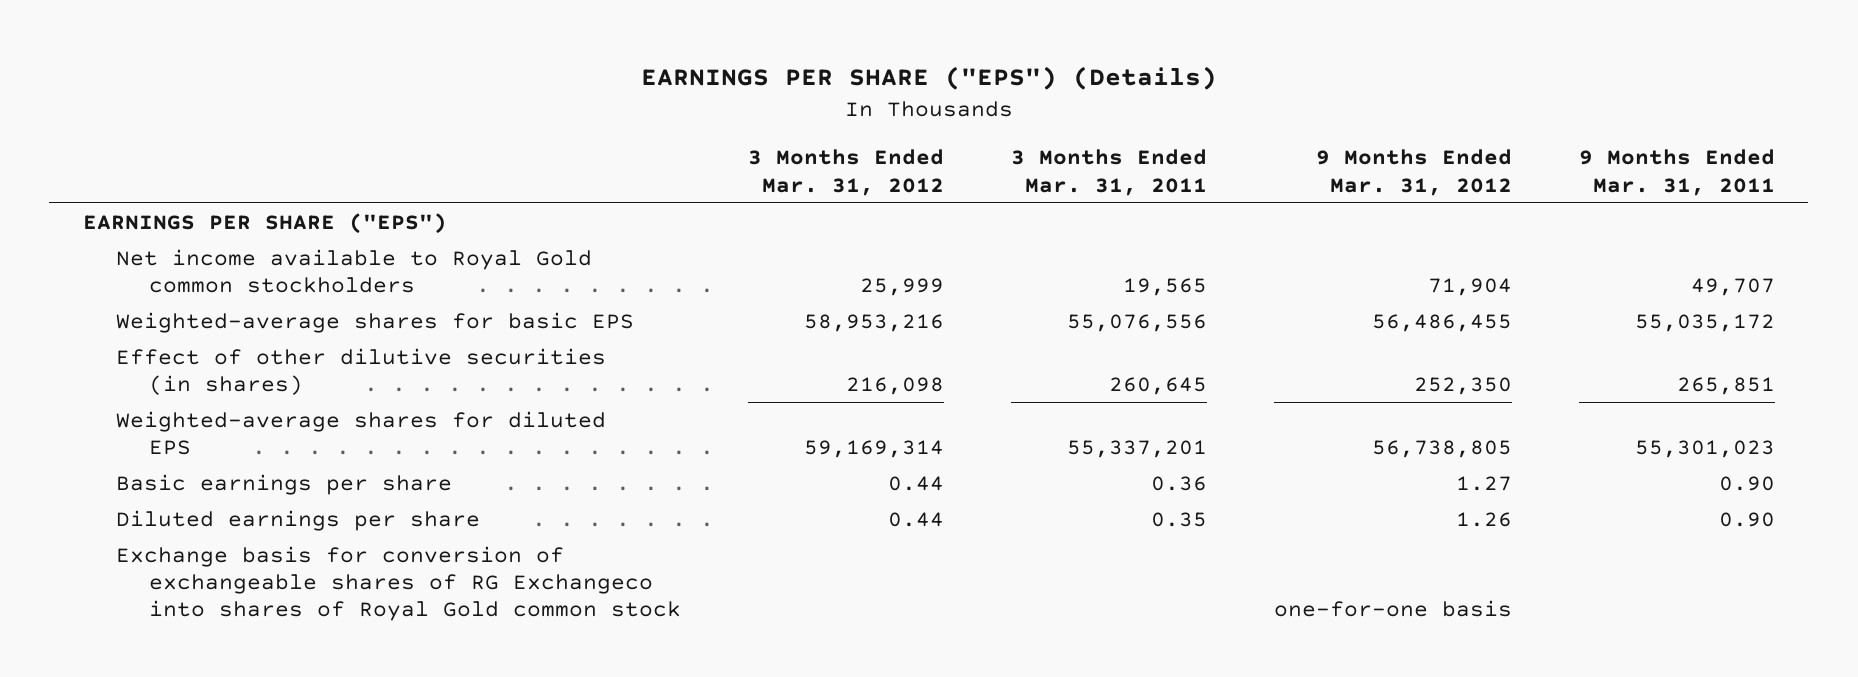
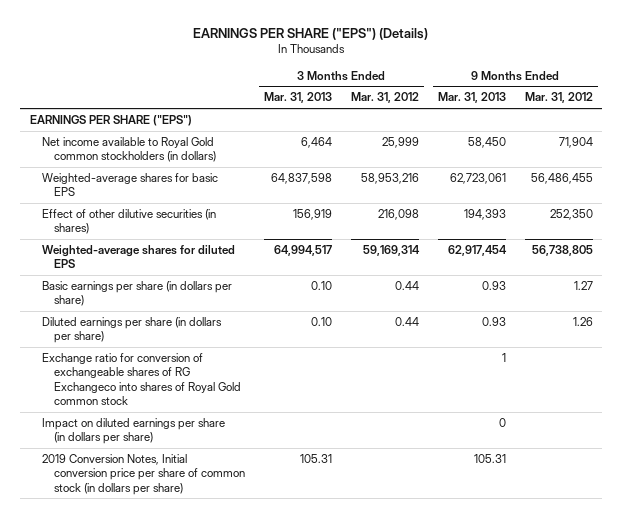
- | 3 Months Ended Mar. 31, 2012 | 3 Months Ended Mar. 31, 2011 | 9 Months Ended Mar. 31, 2012 | 9 Months Ended Mar. 31, 2011
+ | 3 Months Ended Mar. 31, 2013 | 3 Months Ended Mar. 31, 2012 | 9 Months Ended Mar. 31, 2013 | 9 Months Ended Mar. 31, 2012
- Net income available to Royal Gold common stockholders | 25,999 | 19,565 | 71,904 | 49,707
+ Net income available to Royal Gold common stockholders (in dollars) | 6,464 | 25,999 | 58,450 | 71,904
- Basic earnings per share | 0.44 | 0.36 | 1.27 | 0.90
- Diluted earnings per share | 0.44 | 0.35 | 1.26 | 0.90
- Exchange basis for conversion of exchangeable shares of RG Exchangeco into shares of Royal Gold common stock | | | one-for-one basis |
+ Basic earnings per share (in dollars per share) | 0.10 | 0.44 | 0.93 | 1.27
+ Diluted earnings per share (in dollars per share) | 0.10 | 0.44 | 0.93 | 1.26
+ Exchange ratio for conversion of exchangeable shares of RG Exchangeco into shares of Royal Gold common stock | | | 1 |
+ Impact on diluted earnings per share (in dollars per share) | | | 0 |
+ 2019 Conversion Notes, Initial conversion price per share of common stock (in dollars per share) | 105.31 | | 105.31 |

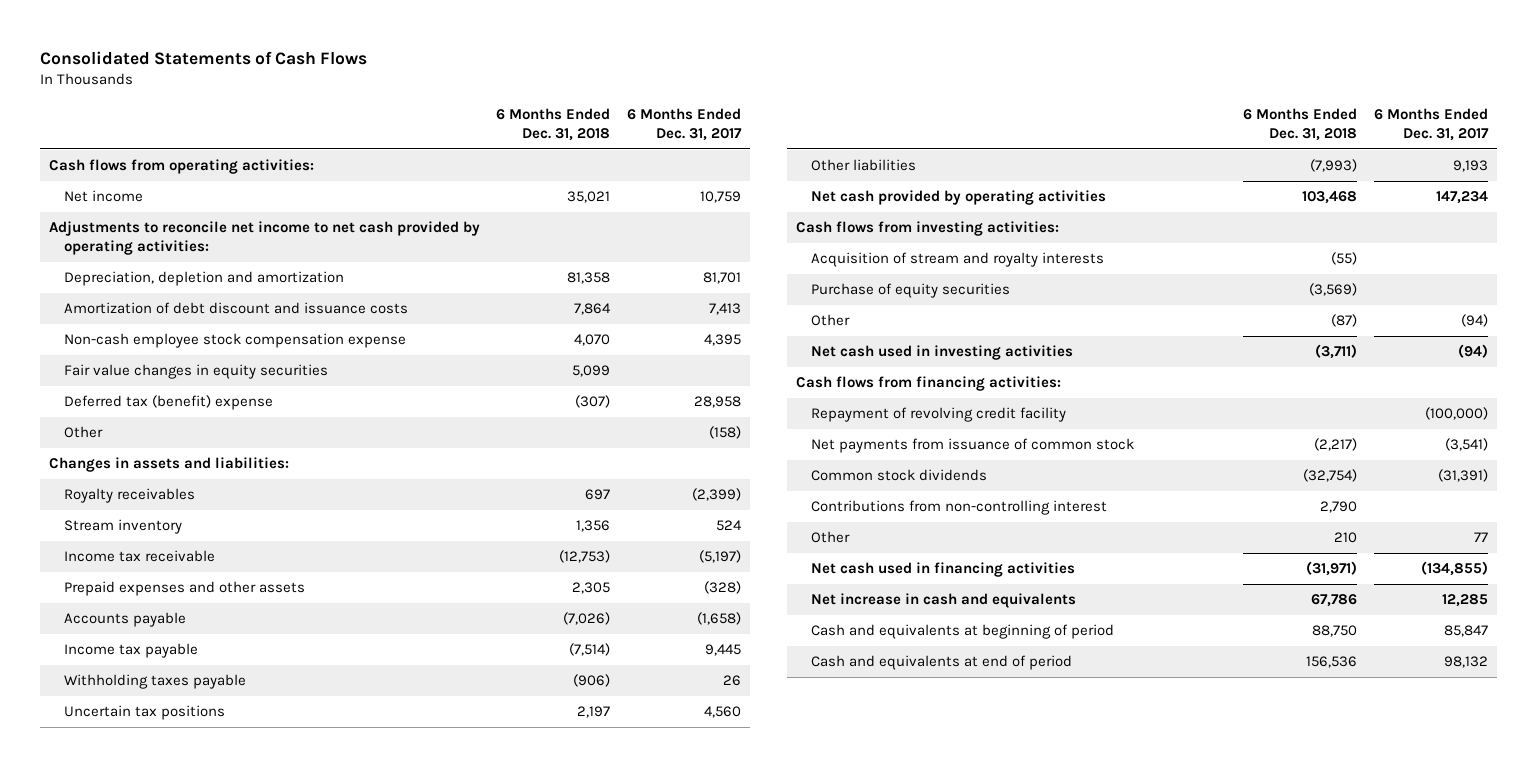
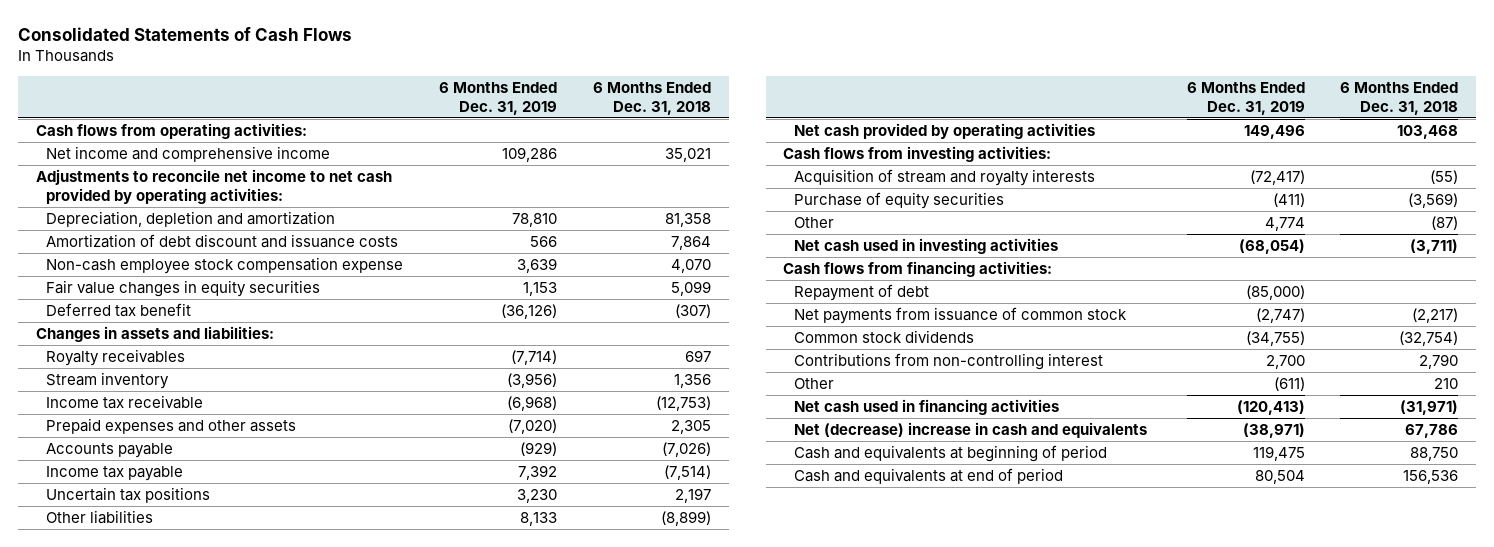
- | 6 Months Ended Dec. 31, 2018 | 6 Months Ended Dec. 31, 2017
+ | 6 Months Ended Dec. 31, 2019 | 6 Months Ended Dec. 31, 2018
- Net income | 35,021 | 10,759
+ Net income and comprehensive income | 109,286 | 35,021
- Deferred tax (benefit) expense | (307) | 28,958
- Other | | (158)
+ Deferred tax benefit | (36,126) | (307)
- Withholding taxes payable | (906) | 26
- Other liabilities | (7,993) | 9,193
+ Other liabilities | 8,133 | (8,899)
- Repayment of revolving credit facility | | (100,000)
+ Repayment of debt | (85,000) |
- Net increase in cash and equivalents | 67,786 | 12,285
+ Net (decrease) increase in cash and equivalents | (38,971) | 67,786

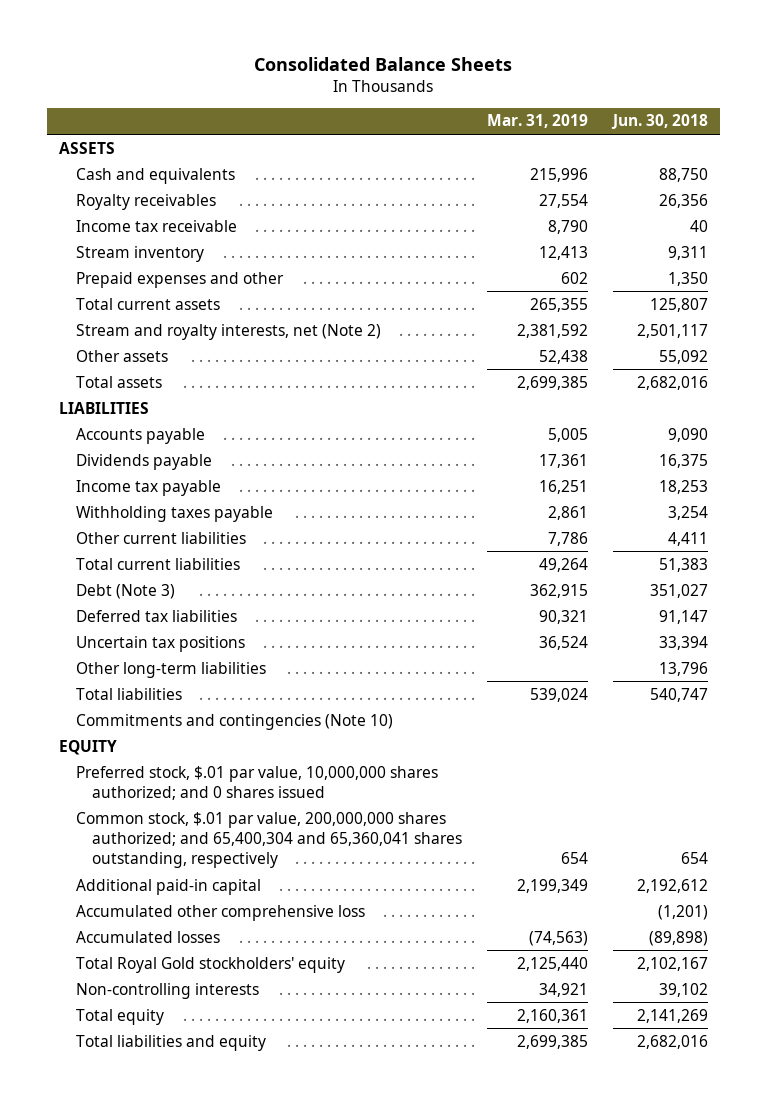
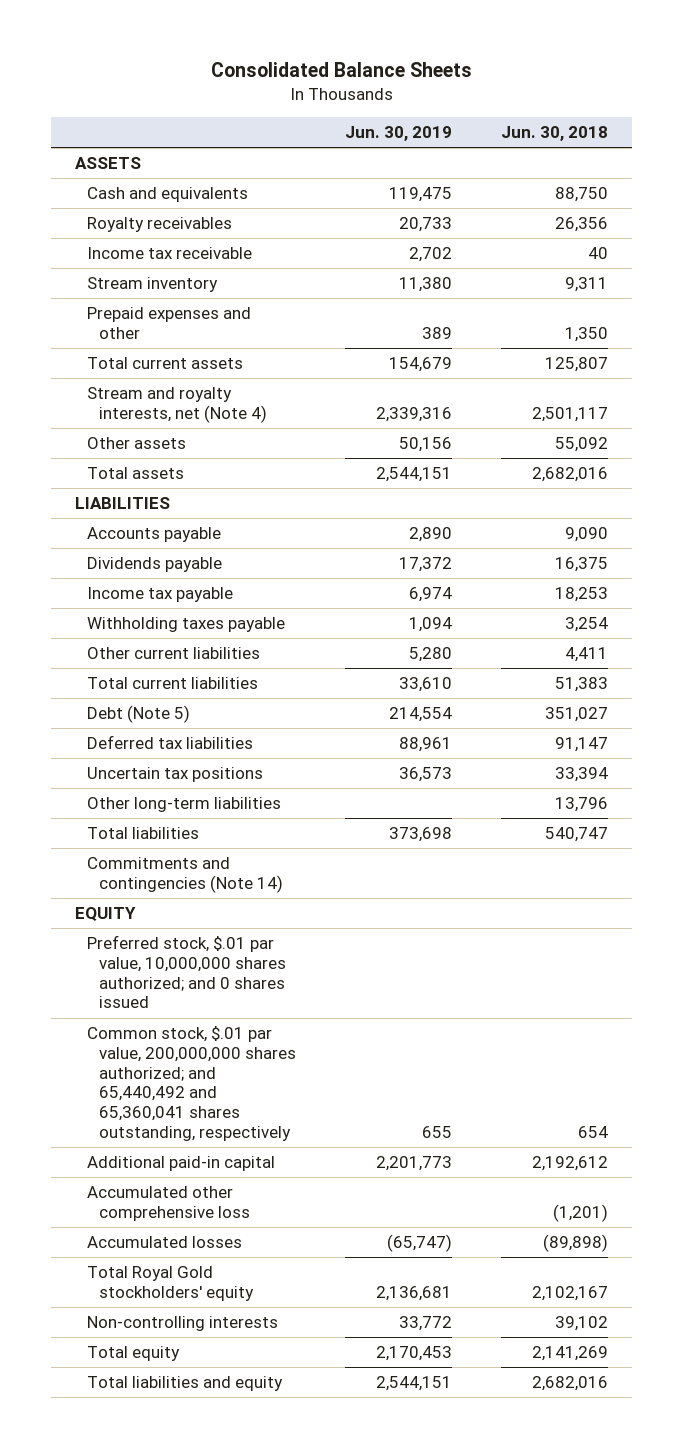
- | Mar. 31, 2019 | Jun. 30, 2018
+ | Jun. 30, 2019 | Jun. 30, 2018
- Stream and royalty interests, net (Note 2) | 2,381,592 | 2,501,117
+ Stream and royalty interests, net (Note 4) | 2,339,316 | 2,501,117
- Debt (Note 3) | 362,915 | 351,027
+ Debt (Note 5) | 214,554 | 351,027
- Commitments and contingencies (Note 10)
+ Commitments and contingencies (Note 14)
- Common stock, $.01 par value, 200,000,000 shares authorized; and 65,400,304 and 65,360,041 shares outstanding, respectively | 654 | 654
+ Common stock, $.01 par value, 200,000,000 shares authorized; and 65,440,492 and 65,360,041 shares outstanding, respectively | 655 | 654

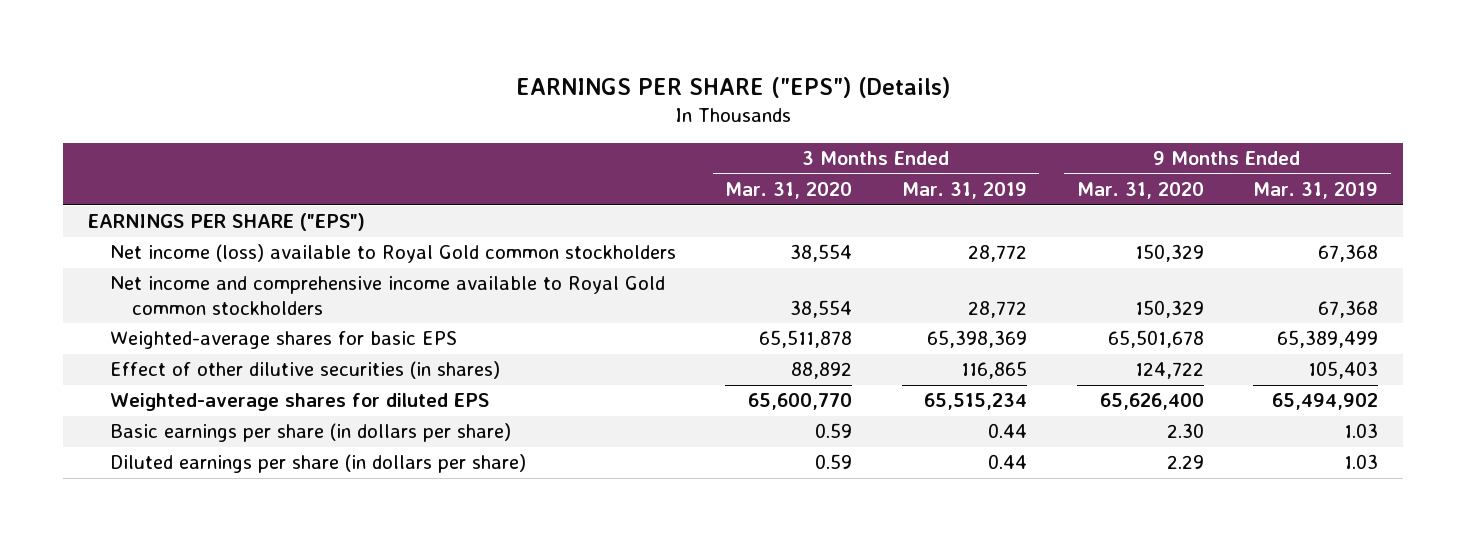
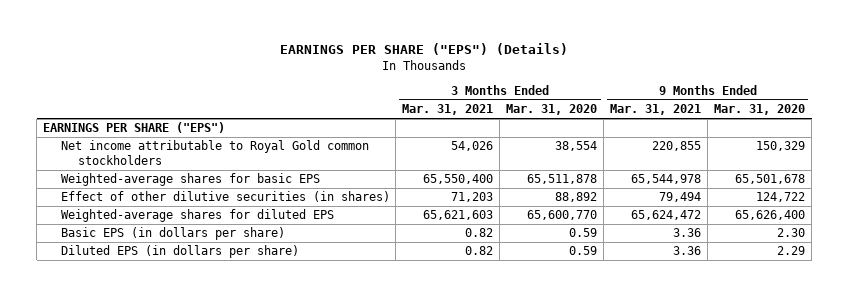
- | 3 Months Ended Mar. 31, 2020 | 3 Months Ended Mar. 31, 2019 | 9 Months Ended Mar. 31, 2020 | 9 Months Ended Mar. 31, 2019
+ | 3 Months Ended Mar. 31, 2021 | 3 Months Ended Mar. 31, 2020 | 9 Months Ended Mar. 31, 2021 | 9 Months Ended Mar. 31, 2020
- Net income (loss) available to Royal Gold common stockholders | 38,554 | 28,772 | 150,329 | 67,368
- Net income and comprehensive income available to Royal Gold common stockholders | 38,554 | 28,772 | 150,329 | 67,368
+ Net income attributable to Royal Gold common stockholders | 54,026 | 38,554 | 220,855 | 150,329
- Basic earnings per share (in dollars per share) | 0.59 | 0.44 | 2.30 | 1.03
- Diluted earnings per share (in dollars per share) | 0.59 | 0.44 | 2.29 | 1.03
+ Basic EPS (in dollars per share) | 0.82 | 0.59 | 3.36 | 2.30
+ Diluted EPS (in dollars per share) | 0.82 | 0.59 | 3.36 | 2.29

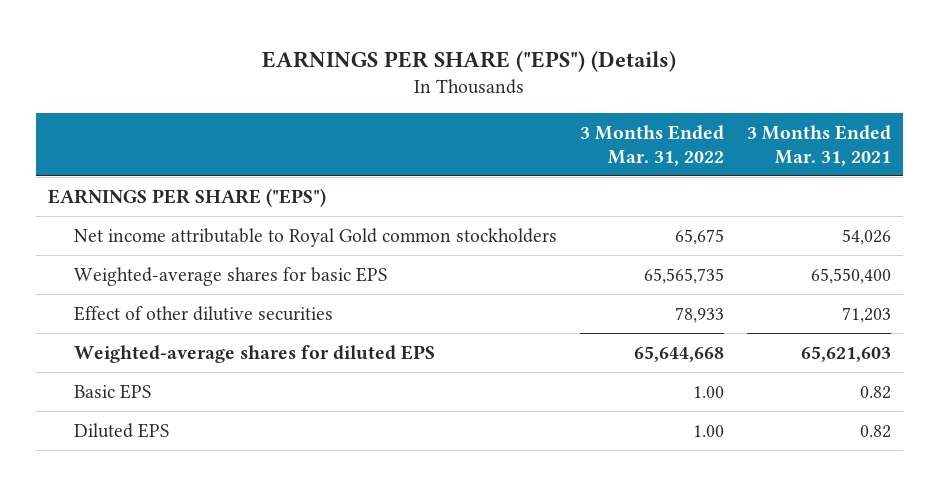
- | 3 Months Ended Mar. 31, 2021 | 3 Months Ended Mar. 31, 2020 | 9 Months Ended Mar. 31, 2021 | 9 Months Ended Mar. 31, 2020
+ | 3 Months Ended Mar. 31, 2022 | 3 Months Ended Mar. 31, 2021
- Effect of other dilutive securities (in shares) | 71,203 | 88,892 | 79,494 | 124,722
+ Effect of other dilutive securities | 78,933 | 71,203
- Basic EPS (in dollars per share) | 0.82 | 0.59 | 3.36 | 2.30
- Diluted EPS (in dollars per share) | 0.82 | 0.59 | 3.36 | 2.29
+ Basic EPS | 1.00 | 0.82
+ Diluted EPS | 1.00 | 0.82

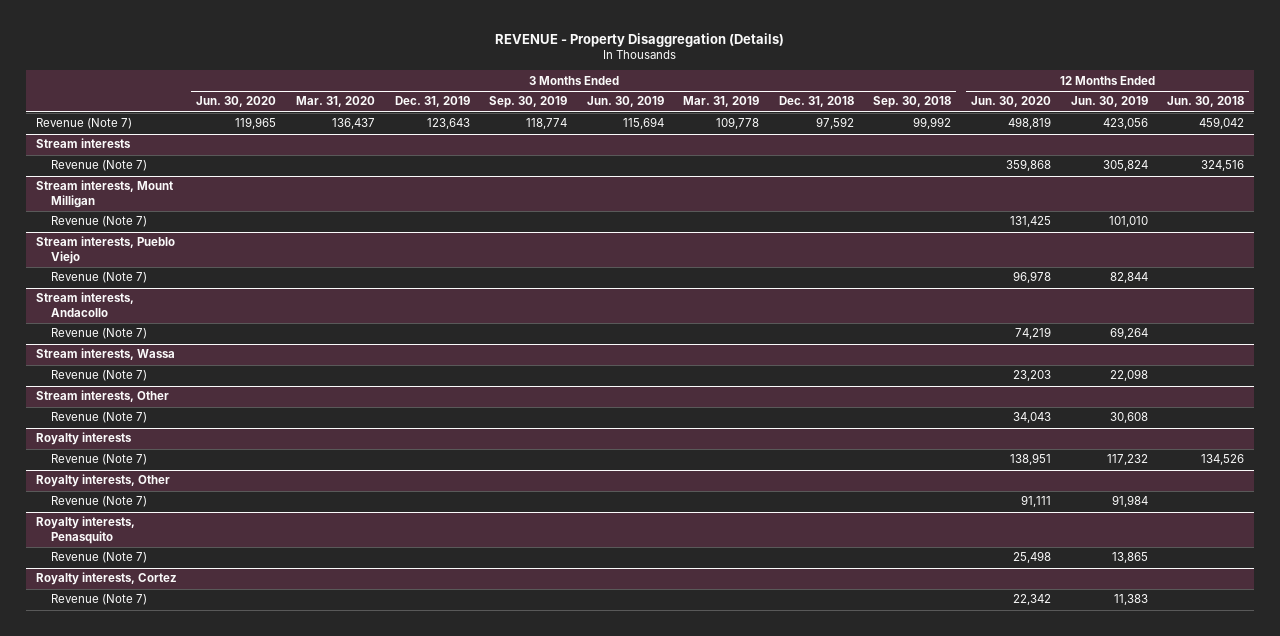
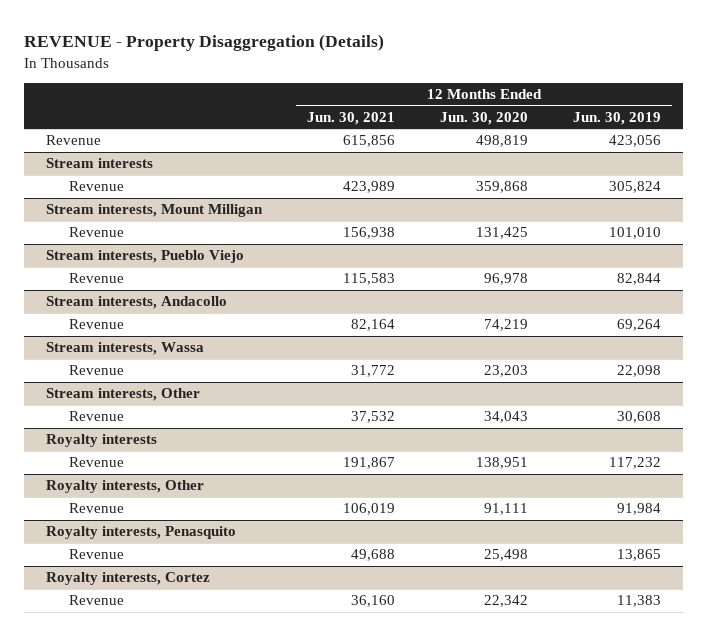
- | 3 Months Ended Jun. 30, 2020 | 3 Months Ended Mar. 31, 2020 | 3 Months Ended Dec. 31, 2019 | 3 Months Ended Sep. 30, 2019 | 3 Months Ended Jun. 30, 2019 | 3 Months Ended Mar. 31, 2019 | 3 Months Ended Dec. 31, 2018 | 3 Months Ended Sep. 30, 2018 | 12 Months Ended Jun. 30, 2020 | 12 Months Ended Jun. 30, 2019 | 12 Months Ended Jun. 30, 2018
+ | 12 Months Ended Jun. 30, 2021 | 12 Months Ended Jun. 30, 2020 | 12 Months Ended Jun. 30, 2019
- Revenue (Note 7) | 119,965 | 136,437 | 123,643 | 118,774 | 115,694 | 109,778 | 97,592 | 99,992 | 498,819 | 423,056 | 459,042
+ Revenue | 615,856 | 498,819 | 423,056
@ Stream interests
- Revenue (Note 7) | | | | | | | | | 359,868 | 305,824 | 324,516
+ Revenue | 423,989 | 359,868 | 305,824
@ Stream interests, Mount Milligan
- Revenue (Note 7) | | | | | | | | | 131,425 | 101,010 |
+ Revenue | 156,938 | 131,425 | 101,010
@ Stream interests, Pueblo Viejo
- Revenue (Note 7) | | | | | | | | | 96,978 | 82,844 |
+ Revenue | 115,583 | 96,978 | 82,844
@ Stream interests, Andacollo
- Revenue (Note 7) | | | | | | | | | 74,219 | 69,264 |
+ Revenue | 82,164 | 74,219 | 69,264
@ Stream interests, Wassa
- Revenue (Note 7) | | | | | | | | | 23,203 | 22,098 |
+ Revenue | 31,772 | 23,203 | 22,098
@ Stream interests, Other
- Revenue (Note 7) | | | | | | | | | 34,043 | 30,608 |
+ Revenue | 37,532 | 34,043 | 30,608
@ Royalty interests
- Revenue (Note 7) | | | | | | | | | 138,951 | 117,232 | 134,526
+ Revenue | 191,867 | 138,951 | 117,232
@ Royalty interests, Other
- Revenue (Note 7) | | | | | | | | | 91,111 | 91,984 |
+ Revenue | 106,019 | 91,111 | 91,984
@ Royalty interests, Penasquito
- Revenue (Note 7) | | | | | | | | | 25,498 | 13,865 |
+ Revenue | 49,688 | 25,498 | 13,865
@ Royalty interests, Cortez
- Revenue (Note 7) | | | | | | | | | 22,342 | 11,383 |
+ Revenue | 36,160 | 22,342 | 11,383

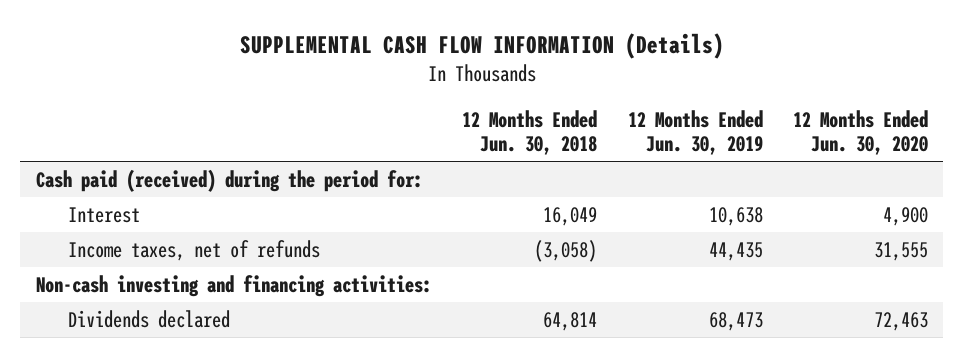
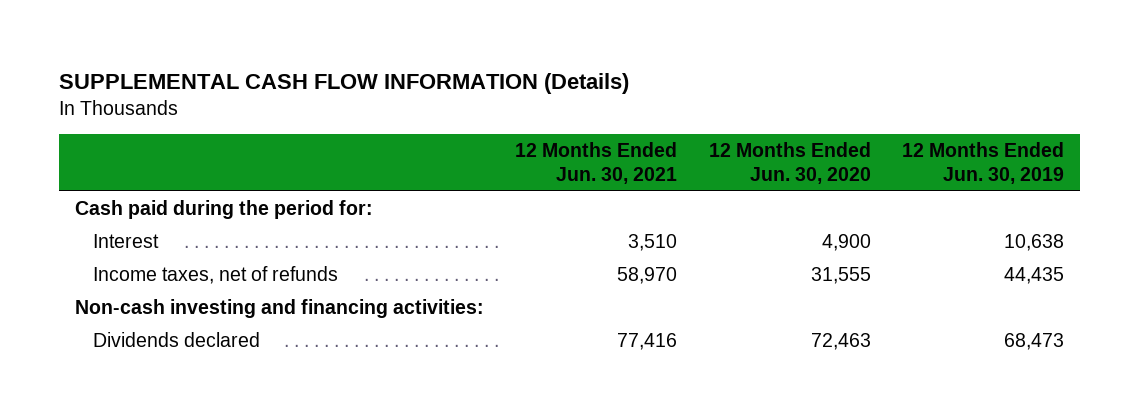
- | 12 Months Ended Jun. 30, 2018 | 12 Months Ended Jun. 30, 2019 | 12 Months Ended Jun. 30, 2020
+ | 12 Months Ended Jun. 30, 2021 | 12 Months Ended Jun. 30, 2020 | 12 Months Ended Jun. 30, 2019
- Cash paid (received) during the period for:
+ Cash paid during the period for:

